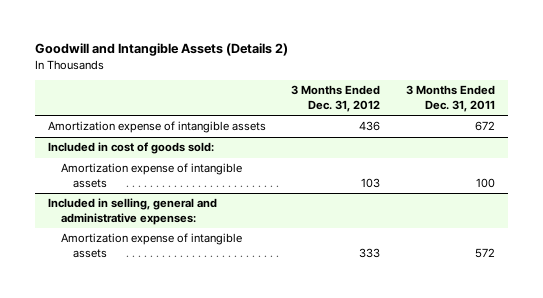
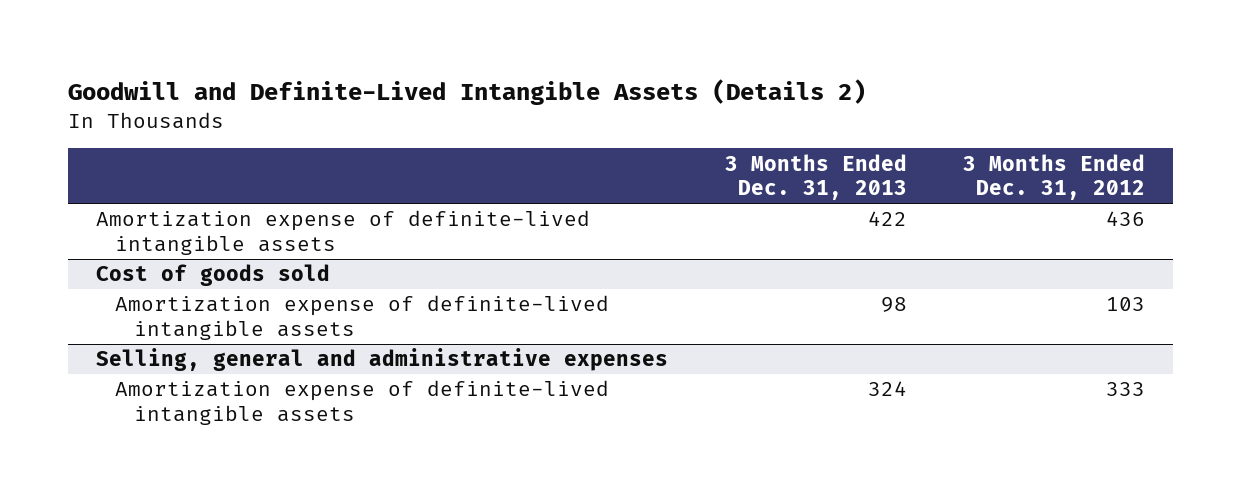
- Goodwill and Intangible Assets (Details 2)
+ Goodwill and Definite-Lived Intangible Assets (Details 2)
- | 3 Months Ended Dec. 31, 2012 | 3 Months Ended Dec. 31, 2011
+ | 3 Months Ended Dec. 31, 2013 | 3 Months Ended Dec. 31, 2012
- Amortization expense of intangible assets | 436 | 672
- Included in cost of goods sold:
- Amortization expense of intangible assets | 103 | 100
- Included in selling, general and administrative expenses:
- Amortization expense of intangible assets | 333 | 572
+ Amortization expense of definite-lived intangible assets | 422 | 436
+ Cost of goods sold
+ Amortization expense of definite-lived intangible assets | 98 | 103
+ Selling, general and administrative expenses
+ Amortization expense of definite-lived intangible assets | 324 | 333

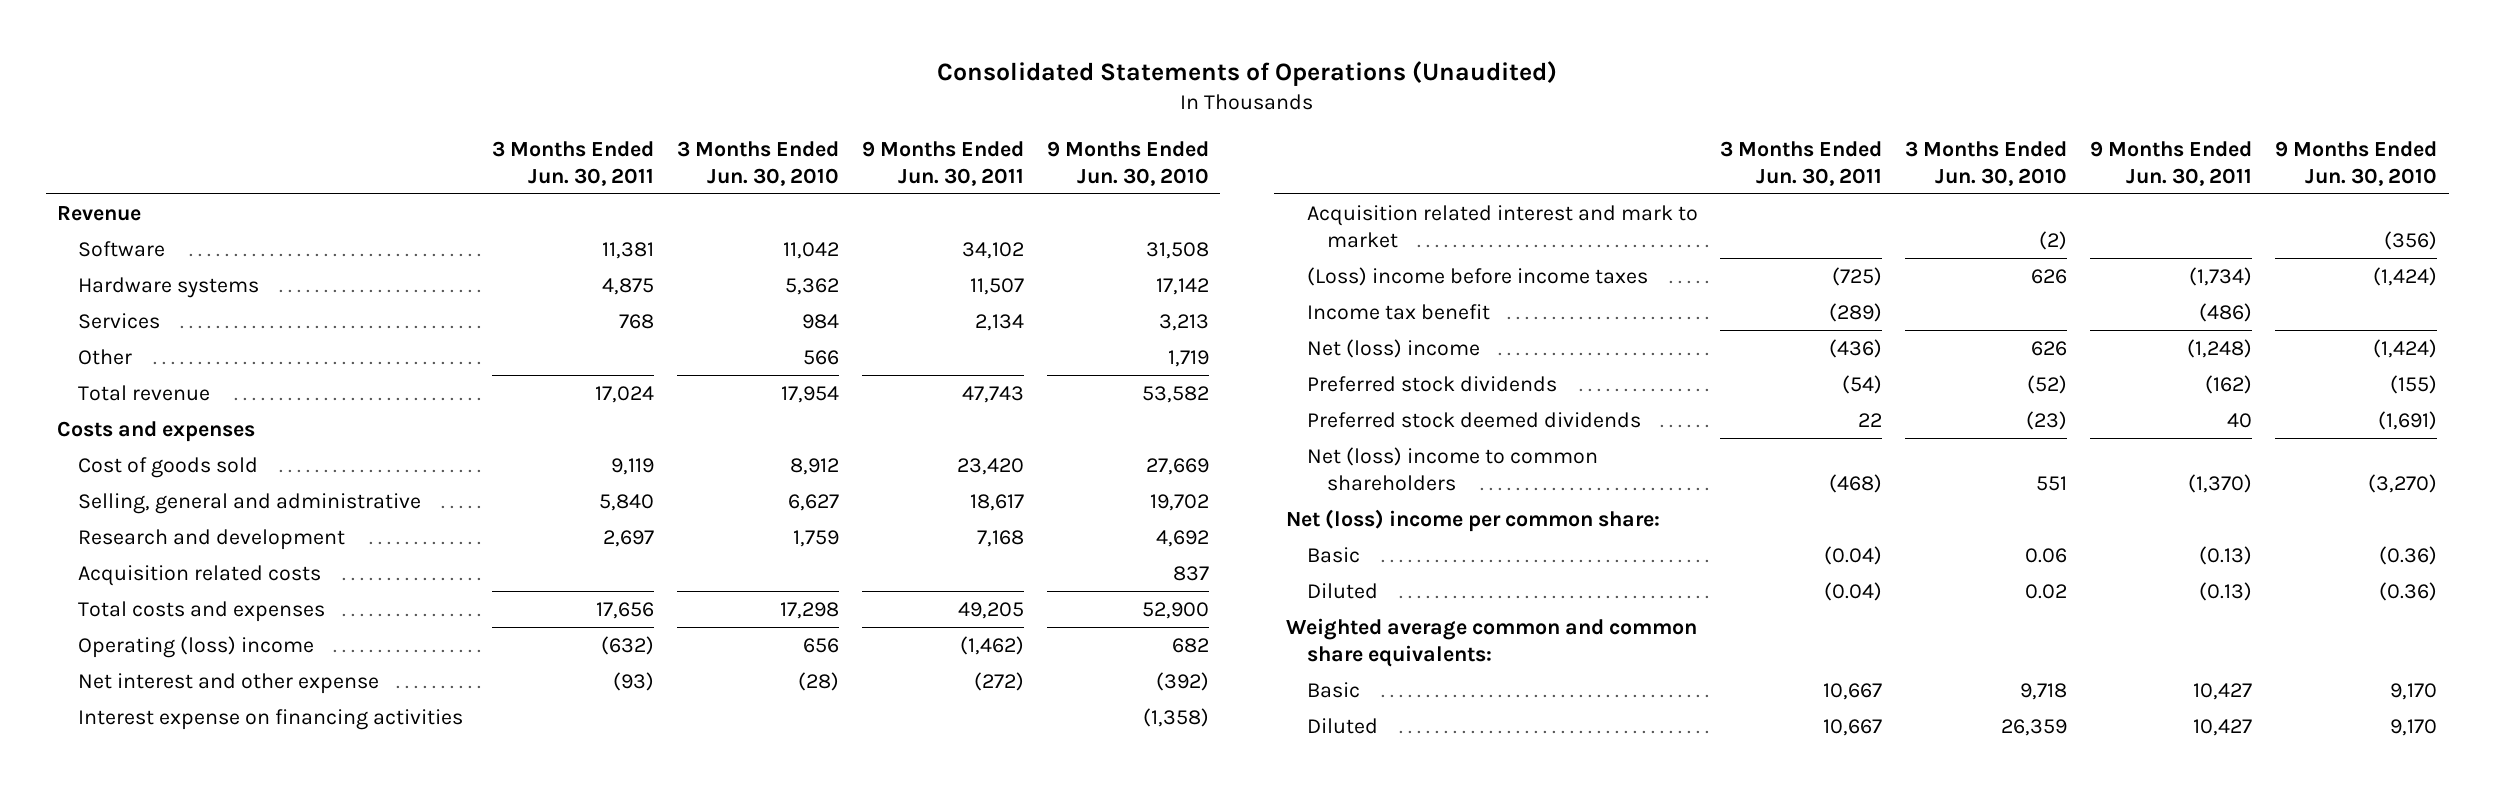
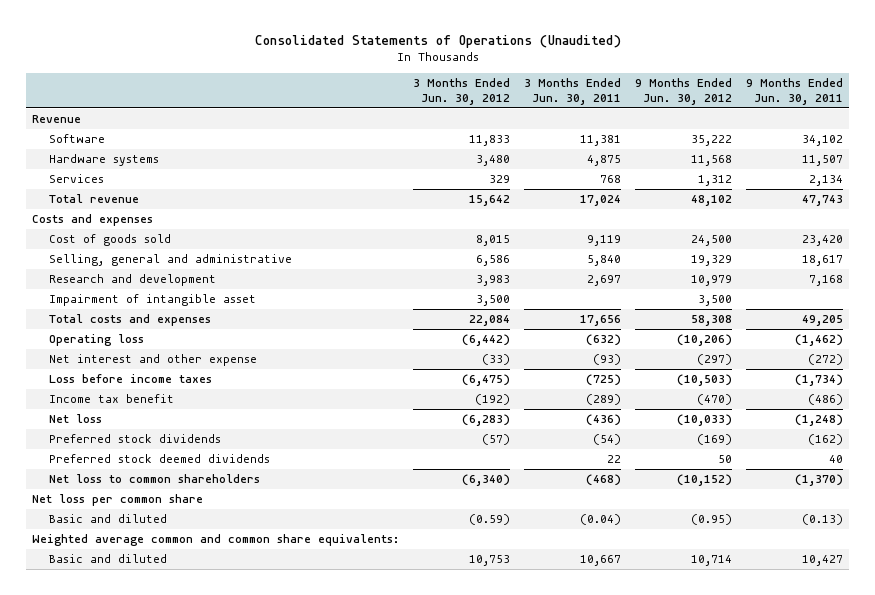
- | 3 Months Ended Jun. 30, 2011 | 3 Months Ended Jun. 30, 2010 | 9 Months Ended Jun. 30, 2011 | 9 Months Ended Jun. 30, 2010
+ | 3 Months Ended Jun. 30, 2012 | 3 Months Ended Jun. 30, 2011 | 9 Months Ended Jun. 30, 2012 | 9 Months Ended Jun. 30, 2011
- Other | | 566 | | 1,719
- Acquisition related costs | | | | 837
+ Impairment of intangible asset | 3,500 | | 3,500 |
- Operating (loss) income | (632) | 656 | (1,462) | 682
+ Operating loss | (6,442) | (632) | (10,206) | (1,462)
- Interest expense on financing activities | | | | (1,358)
- Acquisition related interest and mark to market | | (2) | | (356)
- (Loss) income before income taxes | (725) | 626 | (1,734) | (1,424)
+ Loss before income taxes | (6,475) | (725) | (10,503) | (1,734)
- Net (loss) income | (436) | 626 | (1,248) | (1,424)
+ Net loss | (6,283) | (436) | (10,033) | (1,248)
- Net (loss) income to common shareholders | (468) | 551 | (1,370) | (3,270)
- Net (loss) income per common share:
- Basic | (0.04) | 0.06 | (0.13) | (0.36)
- Diluted | (0.04) | 0.02 | (0.13) | (0.36)
+ Net loss to common shareholders | (6,340) | (468) | (10,152) | (1,370)
+ Net loss per common share
+ Basic and diluted | (0.59) | (0.04) | (0.95) | (0.13)
- Basic | 10,667 | 9,718 | 10,427 | 9,170
- Diluted | 10,667 | 26,359 | 10,427 | 9,170
+ Basic and diluted | 10,753 | 10,667 | 10,714 | 10,427

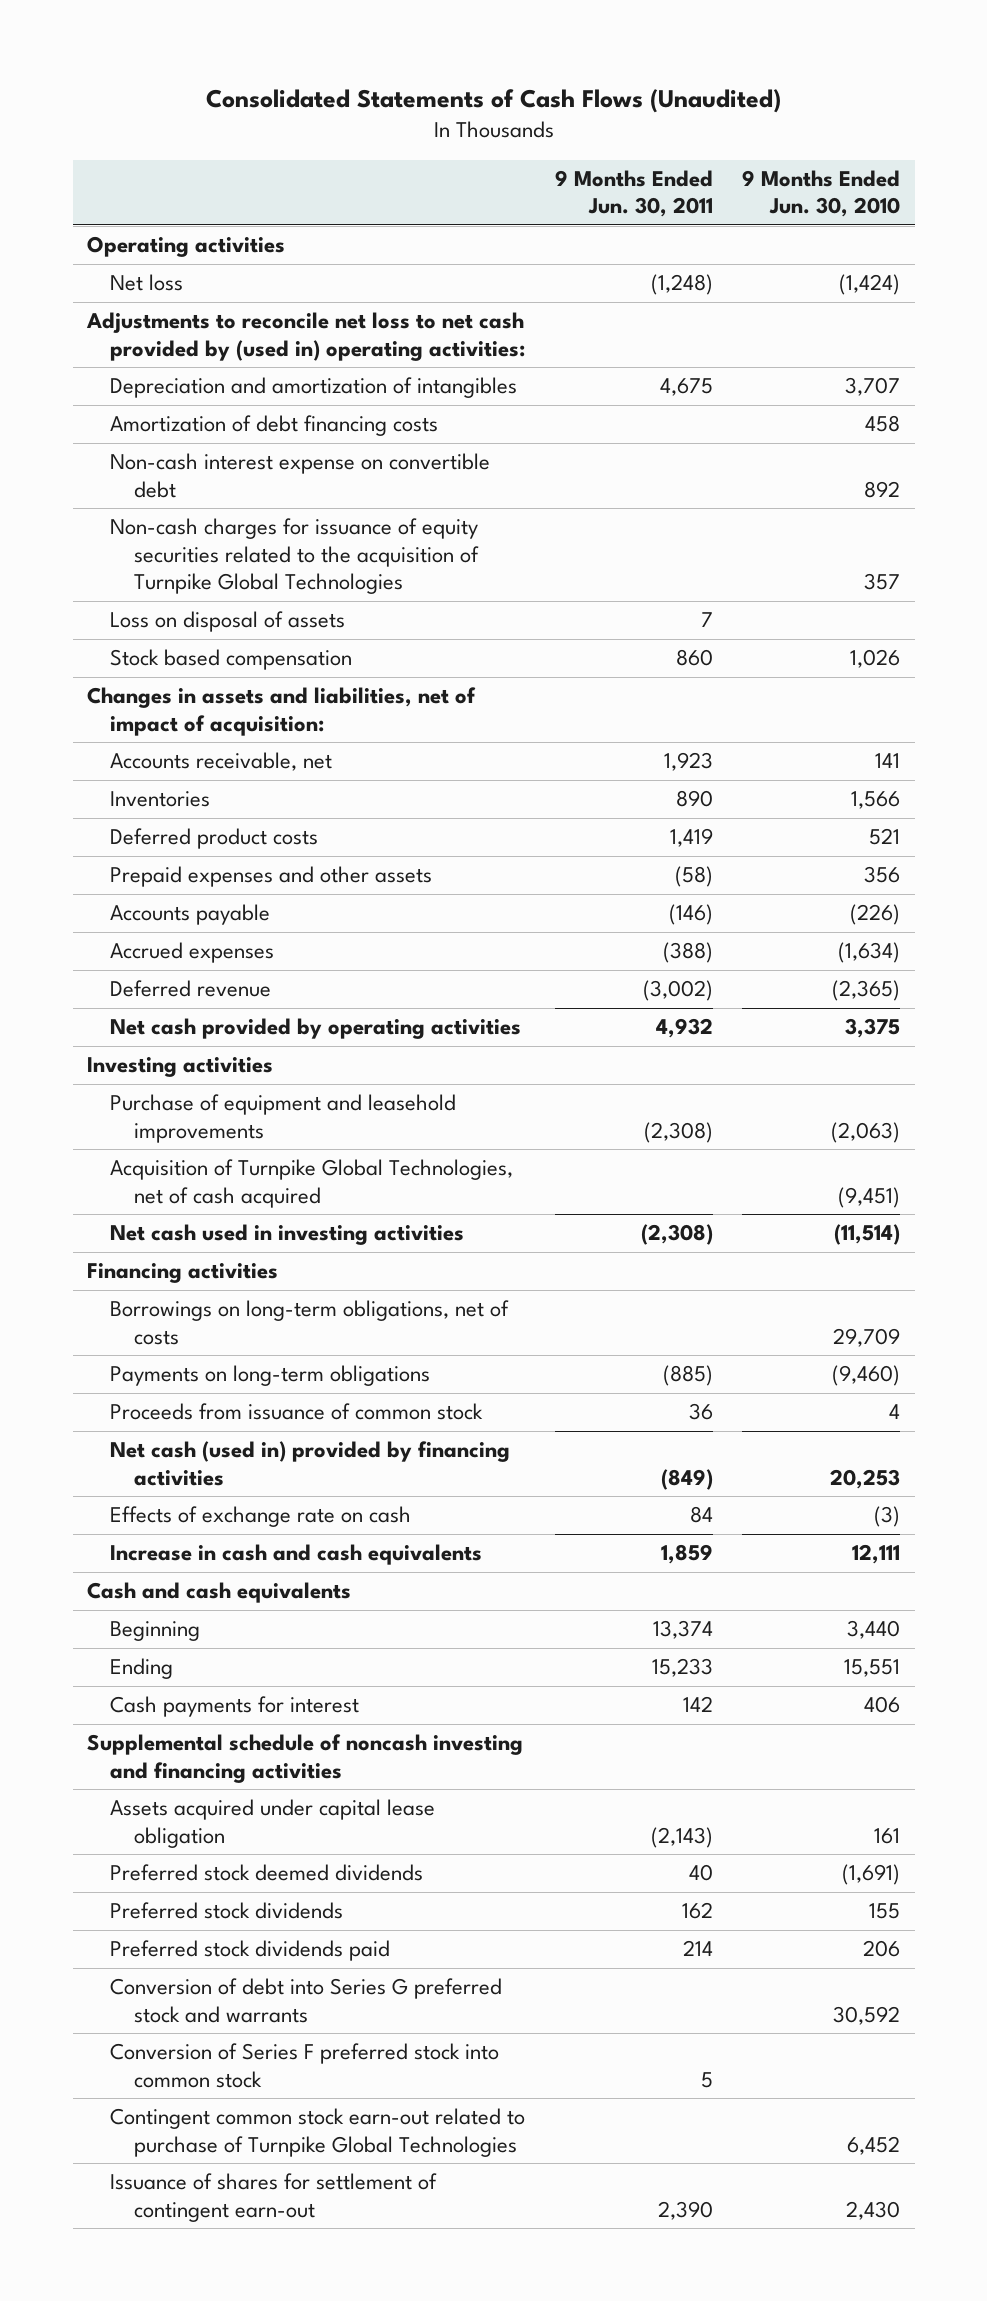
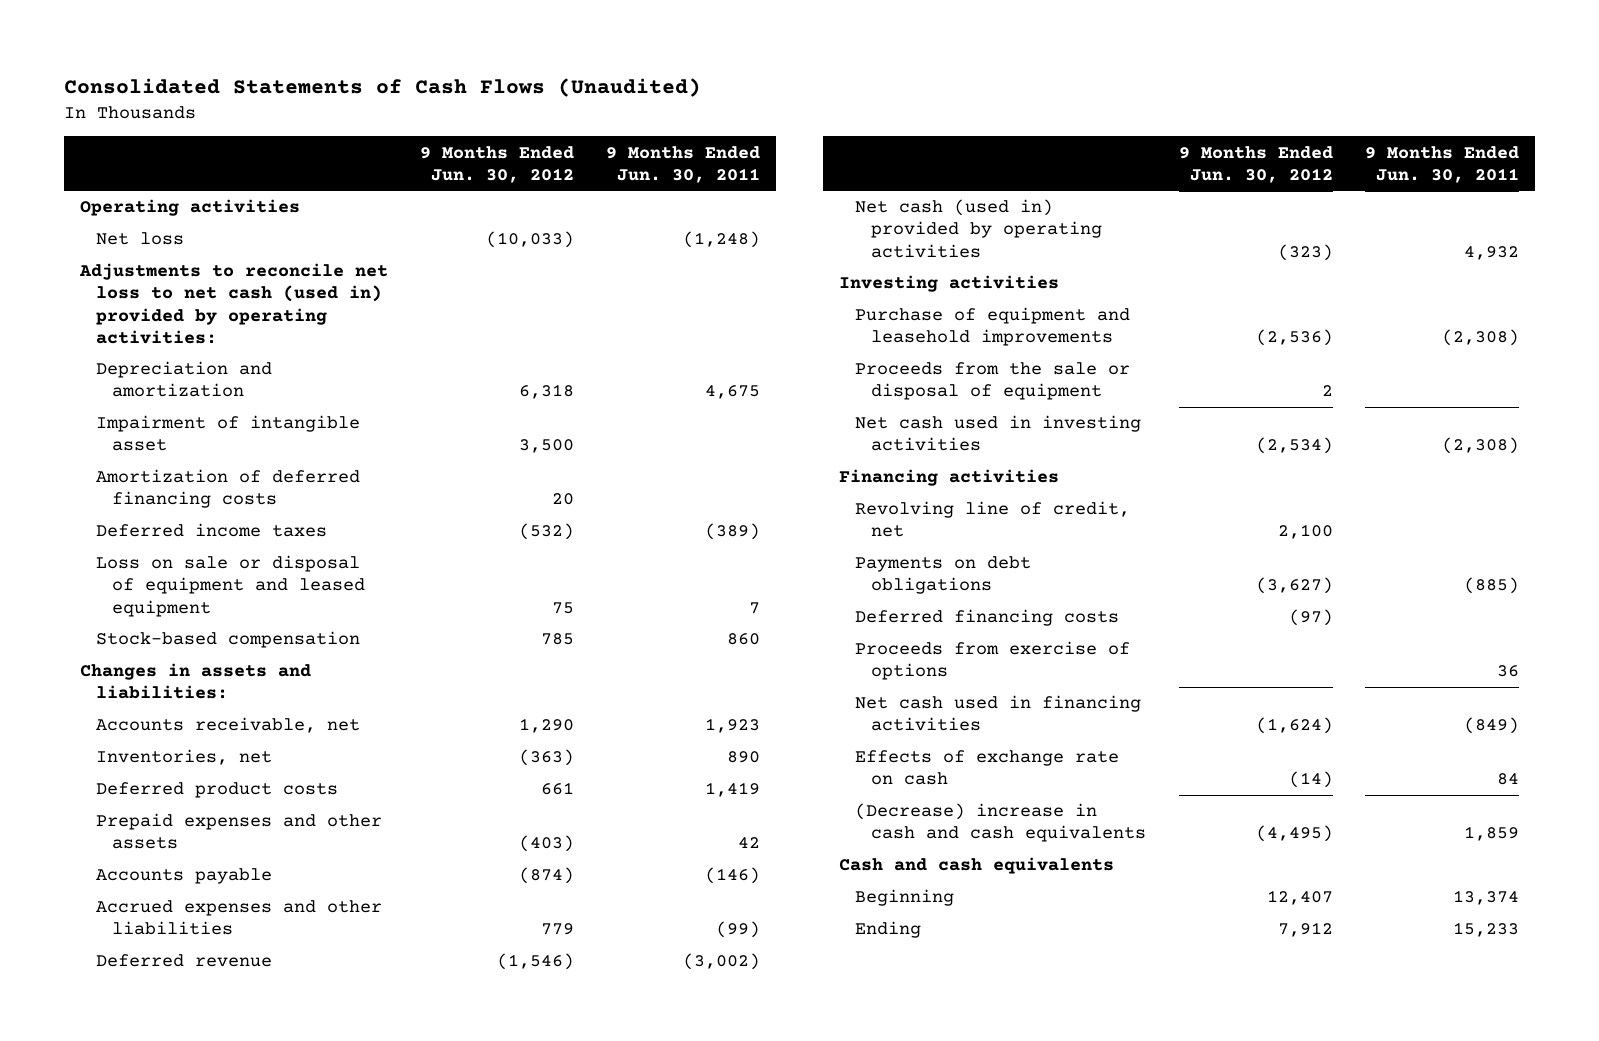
- | 9 Months Ended Jun. 30, 2011 | 9 Months Ended Jun. 30, 2010
+ | 9 Months Ended Jun. 30, 2012 | 9 Months Ended Jun. 30, 2011
- Adjustments to reconcile net loss to net cash provided by (used in) operating activities:
- Depreciation and amortization of intangibles | 4,675 | 3,707
- Amortization of debt financing costs | | 458
- Non-cash interest expense on convertible debt | | 892
- Non-cash charges for issuance of equity securities related to the acquisition of Turnpike Global Technologies | | 357
- Loss on disposal of assets | 7 |
- Stock based compensation | 860 | 1,026
- Changes in assets and liabilities, net of impact of acquisition:
+ Adjustments to reconcile net loss to net cash (used in) provided by operating activities:
+ Depreciation and amortization | 6,318 | 4,675
+ Impairment of intangible asset | 3,500 |
+ Amortization of deferred financing costs | 20 |
+ Deferred income taxes | (532) | (389)
+ Loss on sale or disposal of equipment and leased equipment | 75 | 7
+ Stock-based compensation | 785 | 860
+ Changes in assets and liabilities:
- Inventories | 890 | 1,566
+ Inventories, net | (363) | 890
- Prepaid expenses and other assets | (58) | 356
+ Prepaid expenses and other assets | (403) | 42
- Accrued expenses | (388) | (1,634)
+ Accrued expenses and other liabilities | 779 | (99)
- Net cash provided by operating activities | 4,932 | 3,375
+ Net cash (used in) provided by operating activities | (323) | 4,932
- Acquisition of Turnpike Global Technologies, net of cash acquired | | (9,451)
+ Proceeds from the sale or disposal of equipment | 2 |
- Borrowings on long-term obligations, net of costs | | 29,709
- Payments on long-term obligations | (885) | (9,460)
- Proceeds from issuance of common stock | 36 | 4
- Net cash (used in) provided by financing activities | (849) | 20,253
+ Revolving line of credit, net | 2,100 |
+ Payments on debt obligations | (3,627) | (885)
+ Deferred financing costs | (97) |
+ Proceeds from exercise of options | | 36
+ Net cash used in financing activities | (1,624) | (849)
- Increase in cash and cash equivalents | 1,859 | 12,111
+ (Decrease) increase in cash and cash equivalents | (4,495) | 1,859
- Cash payments for interest | 142 | 406
- Supplemental schedule of noncash investing and financing activities
- Assets acquired under capital lease obligation | (2,143) | 161
- Preferred stock deemed dividends | 40 | (1,691)
- Preferred stock dividends | 162 | 155
- Preferred stock dividends paid | 214 | 206
- Conversion of debt into Series G preferred stock and warrants | | 30,592
- Conversion of Series F preferred stock into common stock | 5 |
- Contingent common stock earn-out related to purchase of Turnpike Global Technologies | | 6,452
- Issuance of shares for settlement of contingent earn-out | 2,390 | 2,430

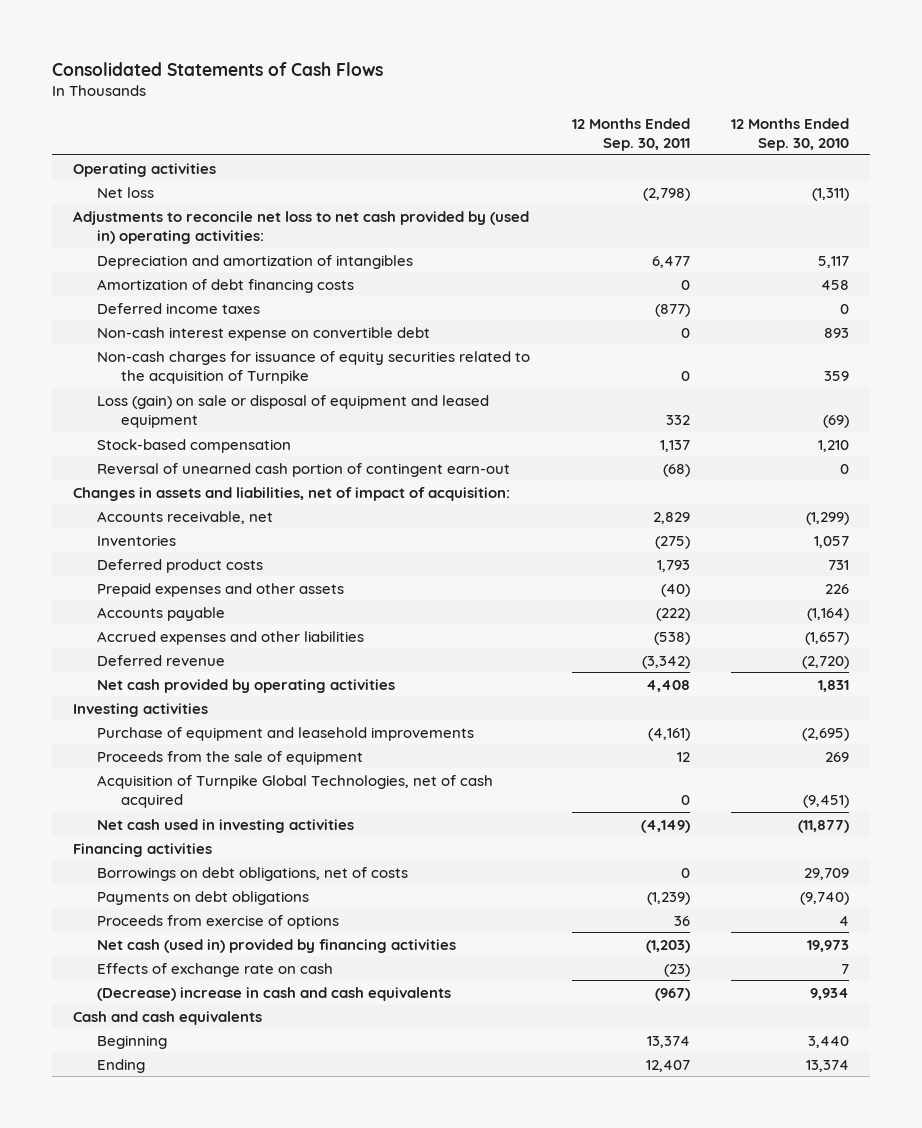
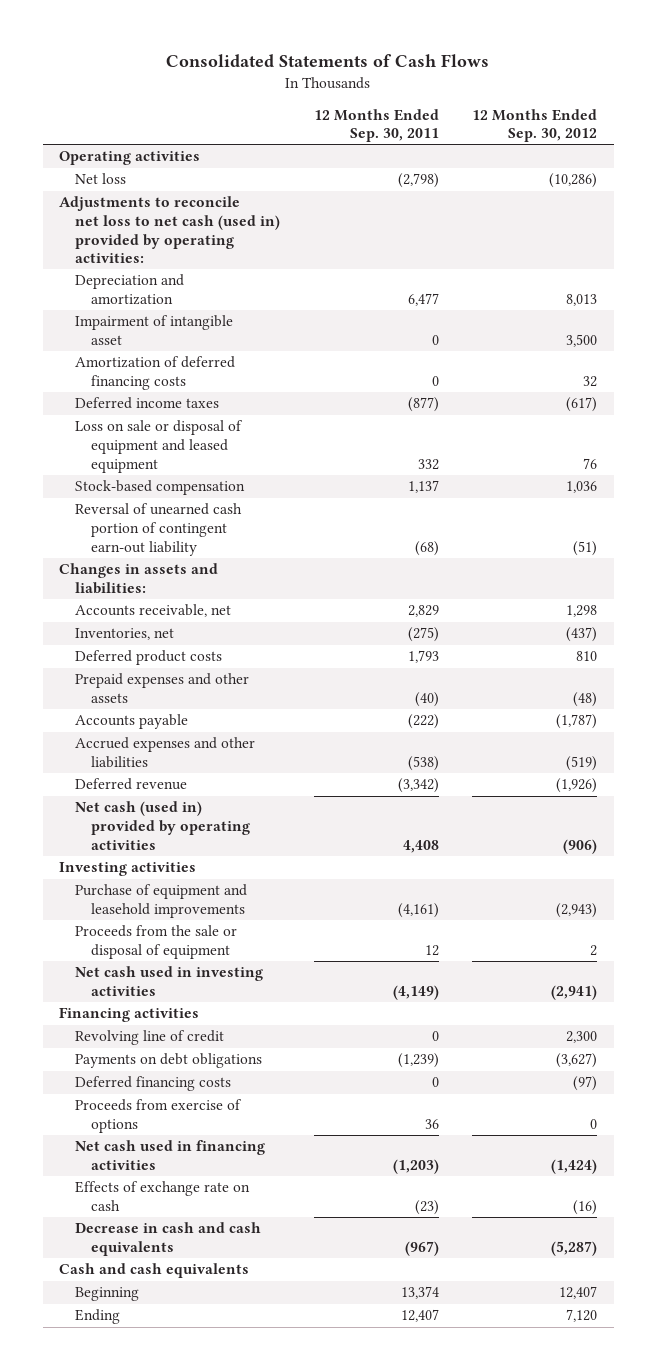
- | 12 Months Ended Sep. 30, 2011 | 12 Months Ended Sep. 30, 2010
+ | 12 Months Ended Sep. 30, 2011 | 12 Months Ended Sep. 30, 2012
- Adjustments to reconcile net loss to net cash provided by (used in) operating activities:
- Depreciation and amortization of intangibles | 6,477 | 5,117
- Amortization of debt financing costs | 0 | 458
+ Adjustments to reconcile net loss to net cash (used in) provided by operating activities:
+ Depreciation and amortization | 6,477 | 8,013
+ Impairment of intangible asset | 0 | 3,500
+ Amortization of deferred financing costs | 0 | 32
- Non-cash interest expense on convertible debt | 0 | 893
- Non-cash charges for issuance of equity securities related to the acquisition of Turnpike | 0 | 359
- Loss (gain) on sale or disposal of equipment and leased equipment | 332 | (69)
+ Loss on sale or disposal of equipment and leased equipment | 332 | 76
- Reversal of unearned cash portion of contingent earn-out | (68) | 0
- Changes in assets and liabilities, net of impact of acquisition:
+ Reversal of unearned cash portion of contingent earn-out liability | (68) | (51)
+ Changes in assets and liabilities:
- Inventories | (275) | 1,057
+ Inventories, net | (275) | (437)
- Net cash provided by operating activities | 4,408 | 1,831
+ Net cash (used in) provided by operating activities | 4,408 | (906)
- Proceeds from the sale of equipment | 12 | 269
- Acquisition of Turnpike Global Technologies, net of cash acquired | 0 | (9,451)
+ Proceeds from the sale or disposal of equipment | 12 | 2
- Borrowings on debt obligations, net of costs | 0 | 29,709
+ Revolving line of credit | 0 | 2,300
+ Deferred financing costs | 0 | (97)
- Net cash (used in) provided by financing activities | (1,203) | 19,973
+ Net cash used in financing activities | (1,203) | (1,424)
- (Decrease) increase in cash and cash equivalents | (967) | 9,934
+ Decrease in cash and cash equivalents | (967) | (5,287)

